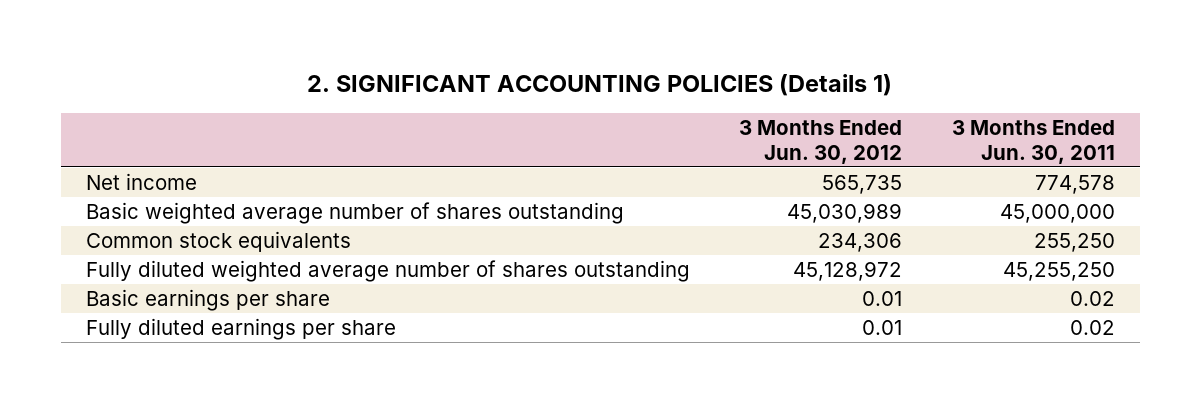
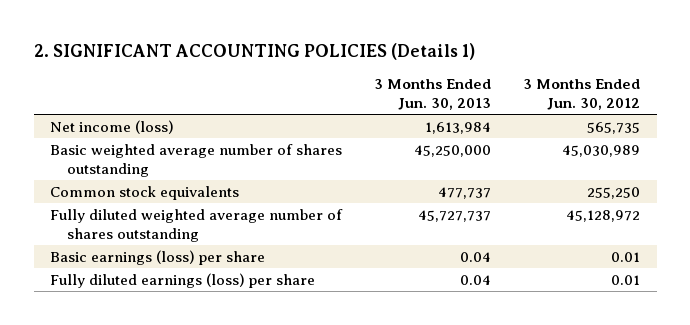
- | 3 Months Ended Jun. 30, 2012 | 3 Months Ended Jun. 30, 2011
+ | 3 Months Ended Jun. 30, 2013 | 3 Months Ended Jun. 30, 2012
- Net income | 565,735 | 774,578
+ Net income (loss) | 1,613,984 | 565,735
- Common stock equivalents | 234,306 | 255,250
+ Common stock equivalents | 477,737 | 255,250
- Basic earnings per share | 0.01 | 0.02
- Fully diluted earnings per share | 0.01 | 0.02
+ Basic earnings (loss) per share | 0.04 | 0.01
+ Fully diluted earnings (loss) per share | 0.04 | 0.01

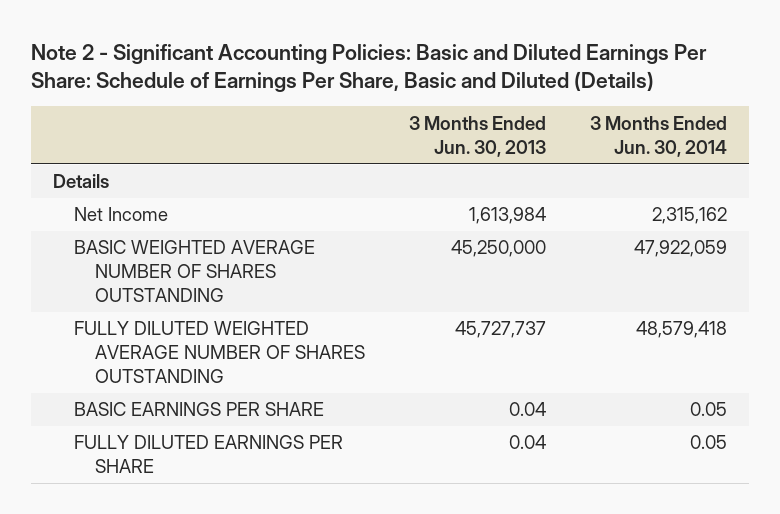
- 2. SIGNIFICANT ACCOUNTING POLICIES (Details 1)
+ Note 2 - Significant Accounting Policies: Basic and Diluted Earnings Per Share: Schedule of Earnings Per Share, Basic and Diluted (Details)
- | 3 Months Ended Jun. 30, 2013 | 3 Months Ended Jun. 30, 2012
+ | 3 Months Ended Jun. 30, 2013 | 3 Months Ended Jun. 30, 2014
- Net income (loss) | 1,613,984 | 565,735
- Basic weighted average number of shares outstanding | 45,250,000 | 45,030,989
- Common stock equivalents | 477,737 | 255,250
- Fully diluted weighted average number of shares outstanding | 45,727,737 | 45,128,972
- Basic earnings (loss) per share | 0.04 | 0.01
- Fully diluted earnings (loss) per share | 0.04 | 0.01
+ Details
+ Net Income | 1,613,984 | 2,315,162
+ BASIC WEIGHTED AVERAGE NUMBER OF SHARES OUTSTANDING | 45,250,000 | 47,922,059
+ FULLY DILUTED WEIGHTED AVERAGE NUMBER OF SHARES OUTSTANDING | 45,727,737 | 48,579,418
+ BASIC EARNINGS PER SHARE | 0.04 | 0.05
+ FULLY DILUTED EARNINGS PER SHARE | 0.04 | 0.05

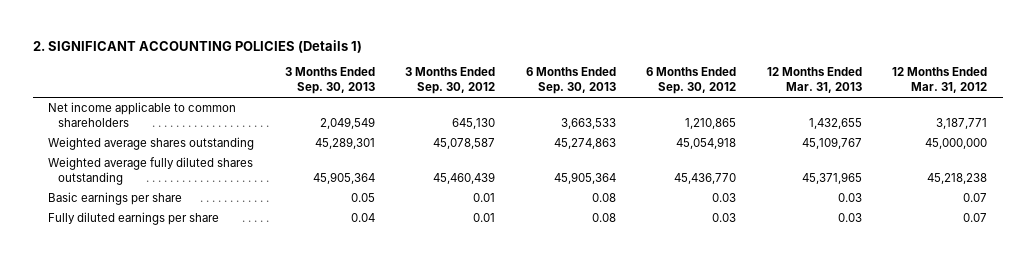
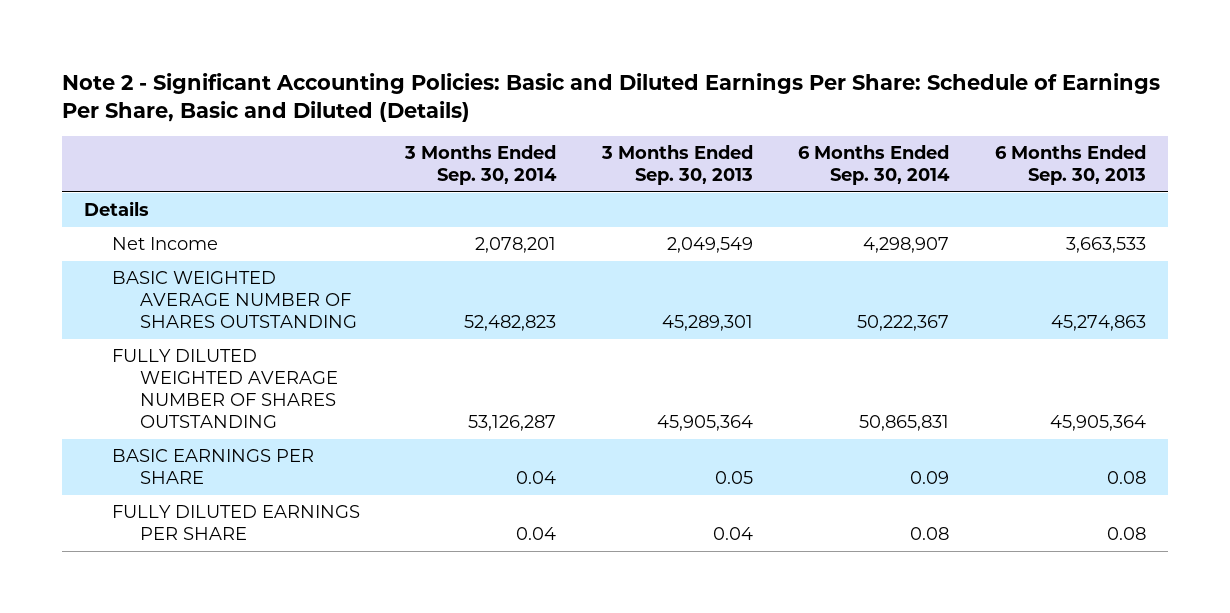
- 2. SIGNIFICANT ACCOUNTING POLICIES (Details 1)
+ Note 2 - Significant Accounting Policies: Basic and Diluted Earnings Per Share: Schedule of Earnings Per Share, Basic and Diluted (Details)
- | 3 Months Ended Sep. 30, 2013 | 3 Months Ended Sep. 30, 2012 | 6 Months Ended Sep. 30, 2013 | 6 Months Ended Sep. 30, 2012 | 12 Months Ended Mar. 31, 2013 | 12 Months Ended Mar. 31, 2012
+ | 3 Months Ended Sep. 30, 2014 | 3 Months Ended Sep. 30, 2013 | 6 Months Ended Sep. 30, 2014 | 6 Months Ended Sep. 30, 2013
- Net income applicable to common shareholders | 2,049,549 | 645,130 | 3,663,533 | 1,210,865 | 1,432,655 | 3,187,771
- Weighted average shares outstanding | 45,289,301 | 45,078,587 | 45,274,863 | 45,054,918 | 45,109,767 | 45,000,000
- Weighted average fully diluted shares outstanding | 45,905,364 | 45,460,439 | 45,905,364 | 45,436,770 | 45,371,965 | 45,218,238
- Basic earnings per share | 0.05 | 0.01 | 0.08 | 0.03 | 0.03 | 0.07
- Fully diluted earnings per share | 0.04 | 0.01 | 0.08 | 0.03 | 0.03 | 0.07
+ Details
+ Net Income | 2,078,201 | 2,049,549 | 4,298,907 | 3,663,533
+ BASIC WEIGHTED AVERAGE NUMBER OF SHARES OUTSTANDING | 52,482,823 | 45,289,301 | 50,222,367 | 45,274,863
+ FULLY DILUTED WEIGHTED AVERAGE NUMBER OF SHARES OUTSTANDING | 53,126,287 | 45,905,364 | 50,865,831 | 45,905,364
+ BASIC EARNINGS PER SHARE | 0.04 | 0.05 | 0.09 | 0.08
+ FULLY DILUTED EARNINGS PER SHARE | 0.04 | 0.04 | 0.08 | 0.08

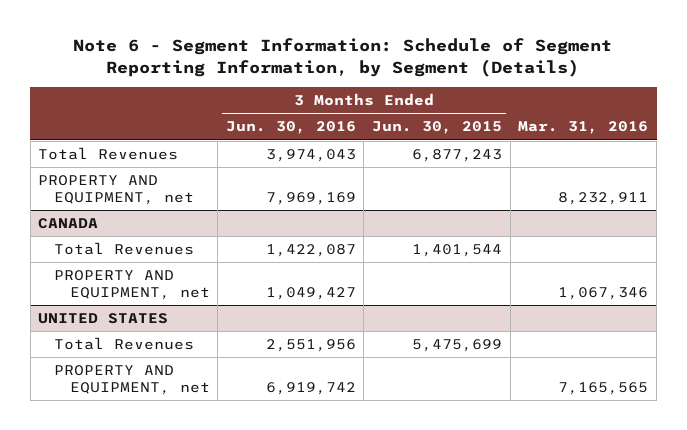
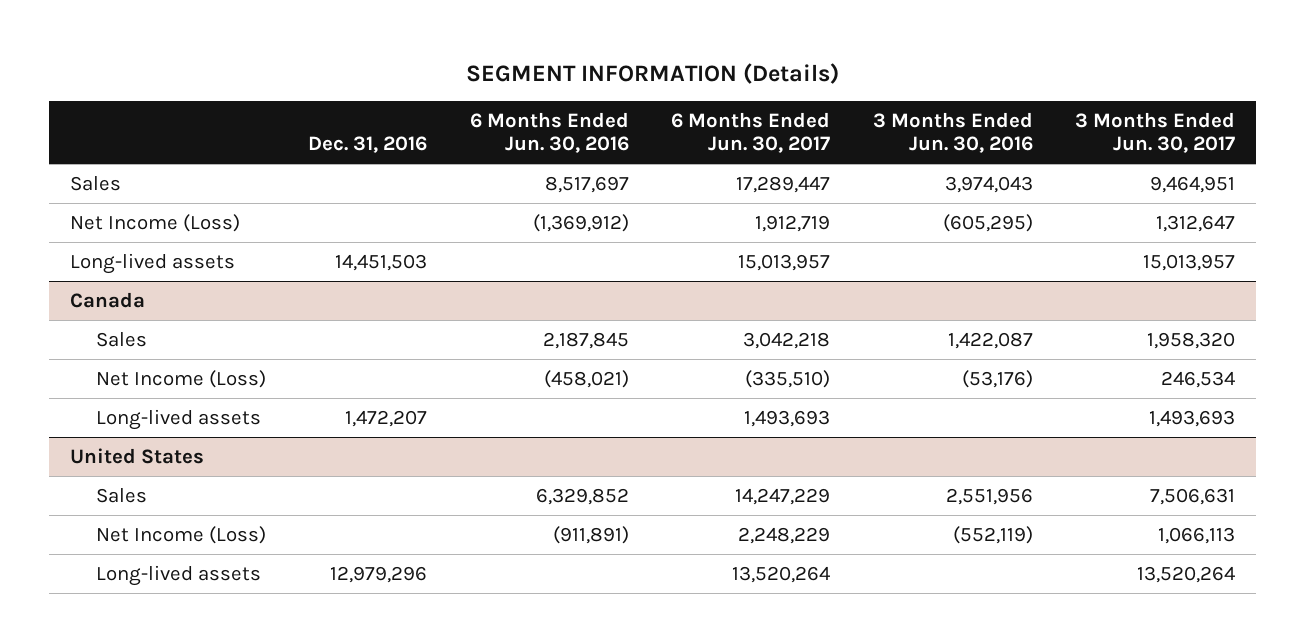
- Note 6 - Segment Information: Schedule of Segment Reporting Information, by Segment (Details)
+ SEGMENT INFORMATION (Details)
- | 3 Months Ended Jun. 30, 2016 | 3 Months Ended Jun. 30, 2015 | Mar. 31, 2016
+ | Dec. 31, 2016 | 6 Months Ended Jun. 30, 2016 | 6 Months Ended Jun. 30, 2017 | 3 Months Ended Jun. 30, 2016 | 3 Months Ended Jun. 30, 2017
- Total Revenues | 3,974,043 | 6,877,243 |
- PROPERTY AND EQUIPMENT, net | 7,969,169 | | 8,232,911
- CANADA
- Total Revenues | 1,422,087 | 1,401,544 |
- PROPERTY AND EQUIPMENT, net | 1,049,427 | | 1,067,346
- UNITED STATES
- Total Revenues | 2,551,956 | 5,475,699 |
- PROPERTY AND EQUIPMENT, net | 6,919,742 | | 7,165,565
+ Sales | | 8,517,697 | 17,289,447 | 3,974,043 | 9,464,951
+ Net Income (Loss) | | (1,369,912) | 1,912,719 | (605,295) | 1,312,647
+ Long-lived assets | 14,451,503 | | 15,013,957 | | 15,013,957
+ Canada
+ Sales | | 2,187,845 | 3,042,218 | 1,422,087 | 1,958,320
+ Net Income (Loss) | | (458,021) | (335,510) | (53,176) | 246,534
+ Long-lived assets | 1,472,207 | | 1,493,693 | | 1,493,693
+ United States
+ Sales | | 6,329,852 | 14,247,229 | 2,551,956 | 7,506,631
+ Net Income (Loss) | | (911,891) | 2,248,229 | (552,119) | 1,066,113
+ Long-lived assets | 12,979,296 | | 13,520,264 | | 13,520,264

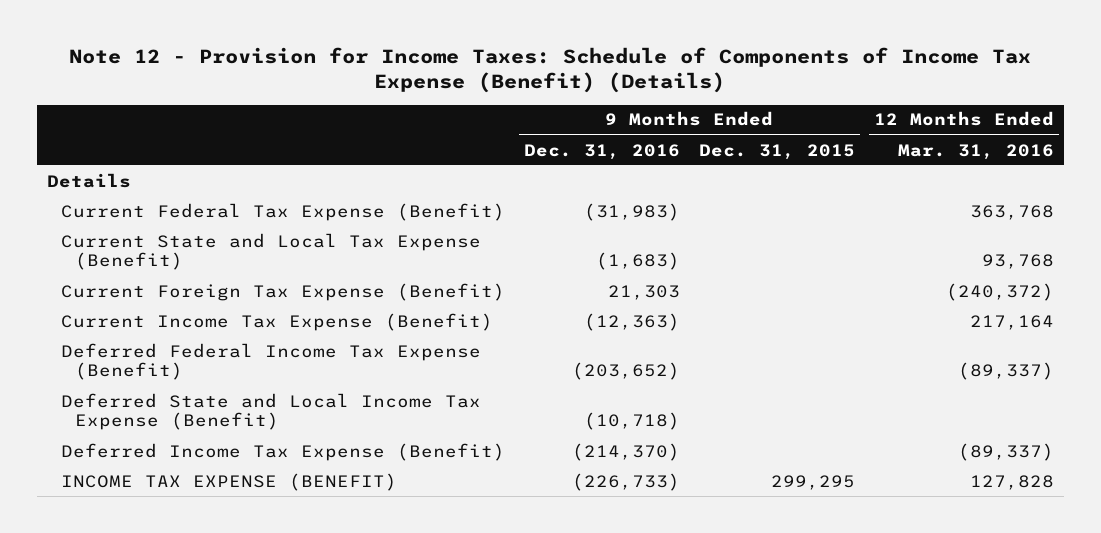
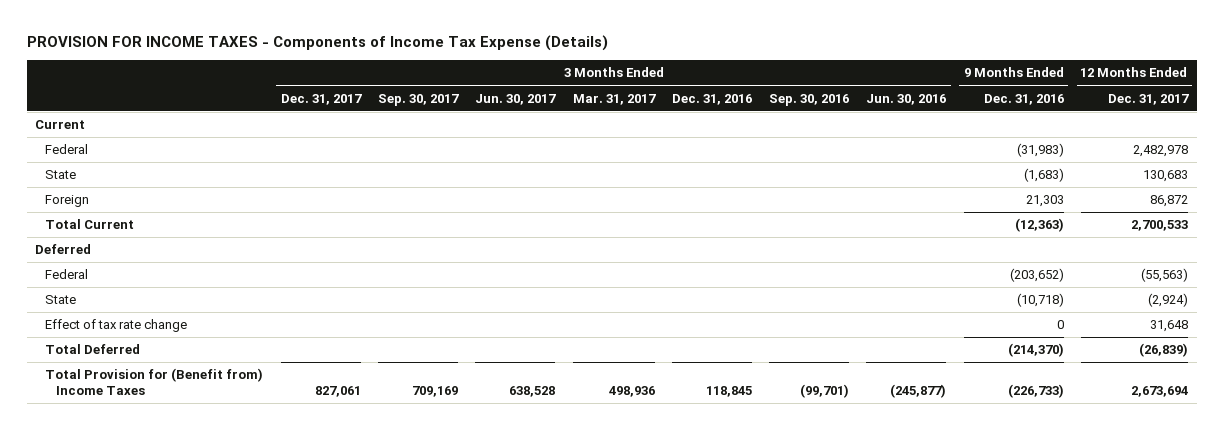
- Note 12 - Provision for Income Taxes: Schedule of Components of Income Tax Expense (Benefit) (Details)
+ PROVISION FOR INCOME TAXES - Components of Income Tax Expense (Details)
- | 9 Months Ended Dec. 31, 2016 | 9 Months Ended Dec. 31, 2015 | 12 Months Ended Mar. 31, 2016
+ | 3 Months Ended Dec. 31, 2017 | 3 Months Ended Sep. 30, 2017 | 3 Months Ended Jun. 30, 2017 | 3 Months Ended Mar. 31, 2017 | 3 Months Ended Dec. 31, 2016 | 3 Months Ended Sep. 30, 2016 | 3 Months Ended Jun. 30, 2016 | 9 Months Ended Dec. 31, 2016 | 12 Months Ended Dec. 31, 2017
- Details
- Current Federal Tax Expense (Benefit) | (31,983) | | 363,768
- Current State and Local Tax Expense (Benefit) | (1,683) | | 93,768
- Current Foreign Tax Expense (Benefit) | 21,303 | | (240,372)
- Current Income Tax Expense (Benefit) | (12,363) | | 217,164
- Deferred Federal Income Tax Expense (Benefit) | (203,652) | | (89,337)
- Deferred State and Local Income Tax Expense (Benefit) | (10,718) | |
- Deferred Income Tax Expense (Benefit) | (214,370) | | (89,337)
- INCOME TAX EXPENSE (BENEFIT) | (226,733) | 299,295 | 127,828
+ Current
+ Federal | | | | | | | | (31,983) | 2,482,978
+ State | | | | | | | | (1,683) | 130,683
+ Foreign | | | | | | | | 21,303 | 86,872
+ Total Current | | | | | | | | (12,363) | 2,700,533
+ Deferred
+ Federal | | | | | | | | (203,652) | (55,563)
+ State | | | | | | | | (10,718) | (2,924)
+ Effect of tax rate change | | | | | | | | 0 | 31,648
+ Total Deferred | | | | | | | | (214,370) | (26,839)
+ Total Provision for (Benefit from) Income Taxes | 827,061 | 709,169 | 638,528 | 498,936 | 118,845 | (99,701) | (245,877) | (226,733) | 2,673,694

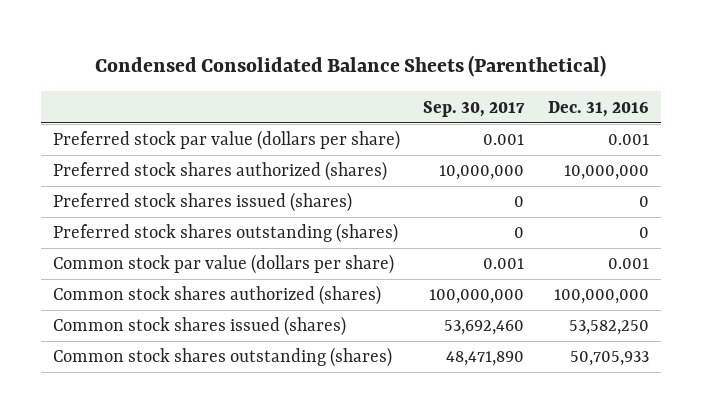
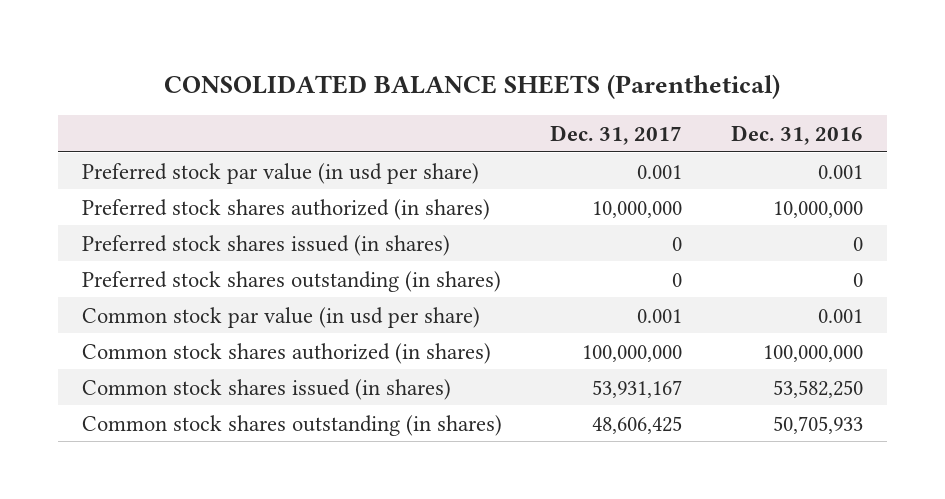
- Condensed Consolidated Balance Sheets (Parenthetical)
+ CONSOLIDATED BALANCE SHEETS (Parenthetical)
- | Sep. 30, 2017 | Dec. 31, 2016
+ | Dec. 31, 2017 | Dec. 31, 2016
- Preferred stock par value (dollars per share) | 0.001 | 0.001
- Preferred stock shares authorized (shares) | 10,000,000 | 10,000,000
- Preferred stock shares issued (shares) | 0 | 0
- Preferred stock shares outstanding (shares) | 0 | 0
- Common stock par value (dollars per share) | 0.001 | 0.001
- Common stock shares authorized (shares) | 100,000,000 | 100,000,000
- Common stock shares issued (shares) | 53,692,460 | 53,582,250
- Common stock shares outstanding (shares) | 48,471,890 | 50,705,933
+ Preferred stock par value (in usd per share) | 0.001 | 0.001
+ Preferred stock shares authorized (in shares) | 10,000,000 | 10,000,000
+ Preferred stock shares issued (in shares) | 0 | 0
+ Preferred stock shares outstanding (in shares) | 0 | 0
+ Common stock par value (in usd per share) | 0.001 | 0.001
+ Common stock shares authorized (in shares) | 100,000,000 | 100,000,000
+ Common stock shares issued (in shares) | 53,931,167 | 53,582,250
+ Common stock shares outstanding (in shares) | 48,606,425 | 50,705,933

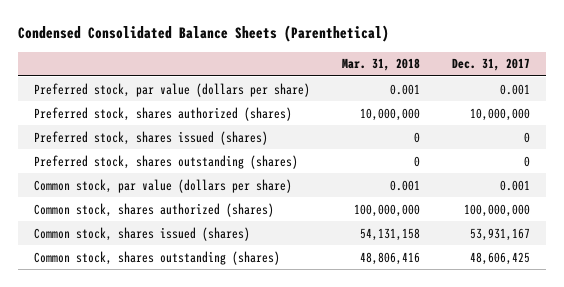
- CONSOLIDATED BALANCE SHEETS (Parenthetical)
+ Condensed Consolidated Balance Sheets (Parenthetical)
- | Dec. 31, 2017 | Dec. 31, 2016
+ | Mar. 31, 2018 | Dec. 31, 2017
- Preferred stock par value (in usd per share) | 0.001 | 0.001
- Preferred stock shares authorized (in shares) | 10,000,000 | 10,000,000
- Preferred stock shares issued (in shares) | 0 | 0
- Preferred stock shares outstanding (in shares) | 0 | 0
- Common stock par value (in usd per share) | 0.001 | 0.001
- Common stock shares authorized (in shares) | 100,000,000 | 100,000,000
- Common stock shares issued (in shares) | 53,931,167 | 53,582,250
- Common stock shares outstanding (in shares) | 48,606,425 | 50,705,933
+ Preferred stock, par value (dollars per share) | 0.001 | 0.001
+ Preferred stock, shares authorized (shares) | 10,000,000 | 10,000,000
+ Preferred stock, shares issued (shares) | 0 | 0
+ Preferred stock, shares outstanding (shares) | 0 | 0
+ Common stock, par value (dollars per share) | 0.001 | 0.001
+ Common stock, shares authorized (shares) | 100,000,000 | 100,000,000
+ Common stock, shares issued (shares) | 54,131,158 | 53,931,167
+ Common stock, shares outstanding (shares) | 48,806,416 | 48,606,425

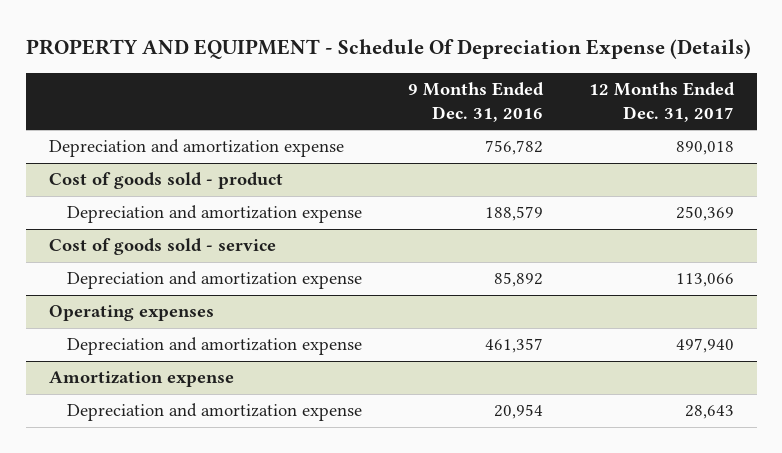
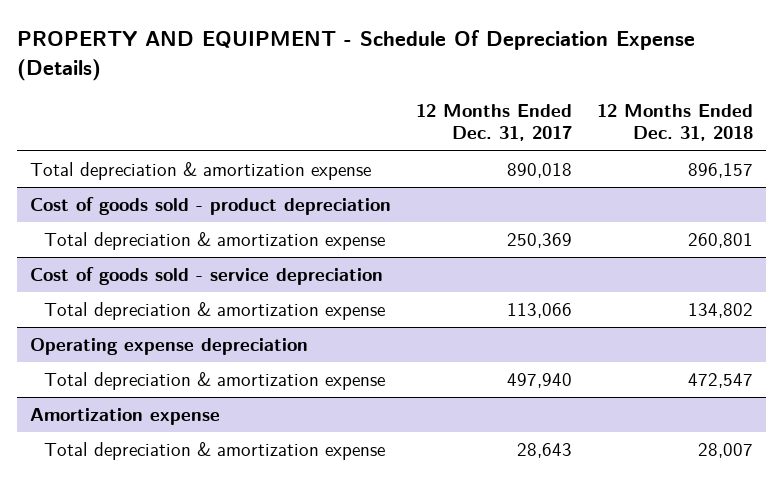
- | 9 Months Ended Dec. 31, 2016 | 12 Months Ended Dec. 31, 2017
+ | 12 Months Ended Dec. 31, 2017 | 12 Months Ended Dec. 31, 2018
- Depreciation and amortization expense | 756,782 | 890,018
- Cost of goods sold - product
- Depreciation and amortization expense | 188,579 | 250,369
- Cost of goods sold - service
- Depreciation and amortization expense | 85,892 | 113,066
- Operating expenses
- Depreciation and amortization expense | 461,357 | 497,940
+ Total depreciation & amortization expense | 890,018 | 896,157
+ Cost of goods sold - product depreciation
+ Total depreciation & amortization expense | 250,369 | 260,801
+ Cost of goods sold - service depreciation
+ Total depreciation & amortization expense | 113,066 | 134,802
+ Operating expense depreciation
+ Total depreciation & amortization expense | 497,940 | 472,547
@ Amortization expense
- Depreciation and amortization expense | 20,954 | 28,643
+ Total depreciation & amortization expense | 28,643 | 28,007

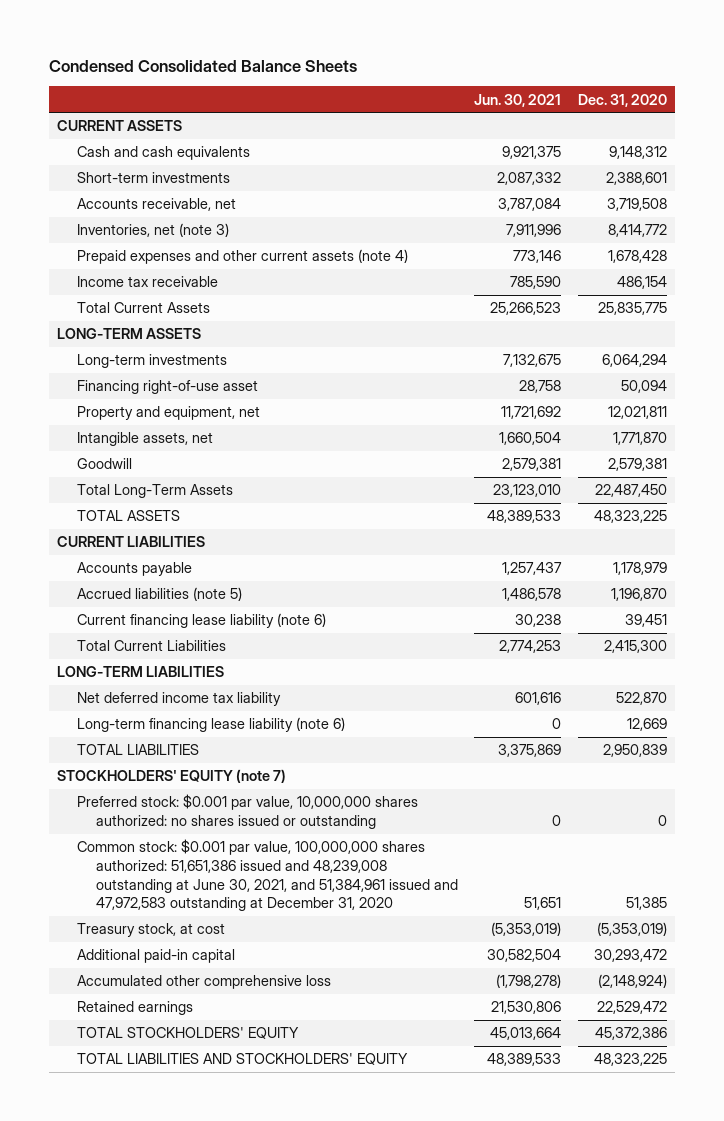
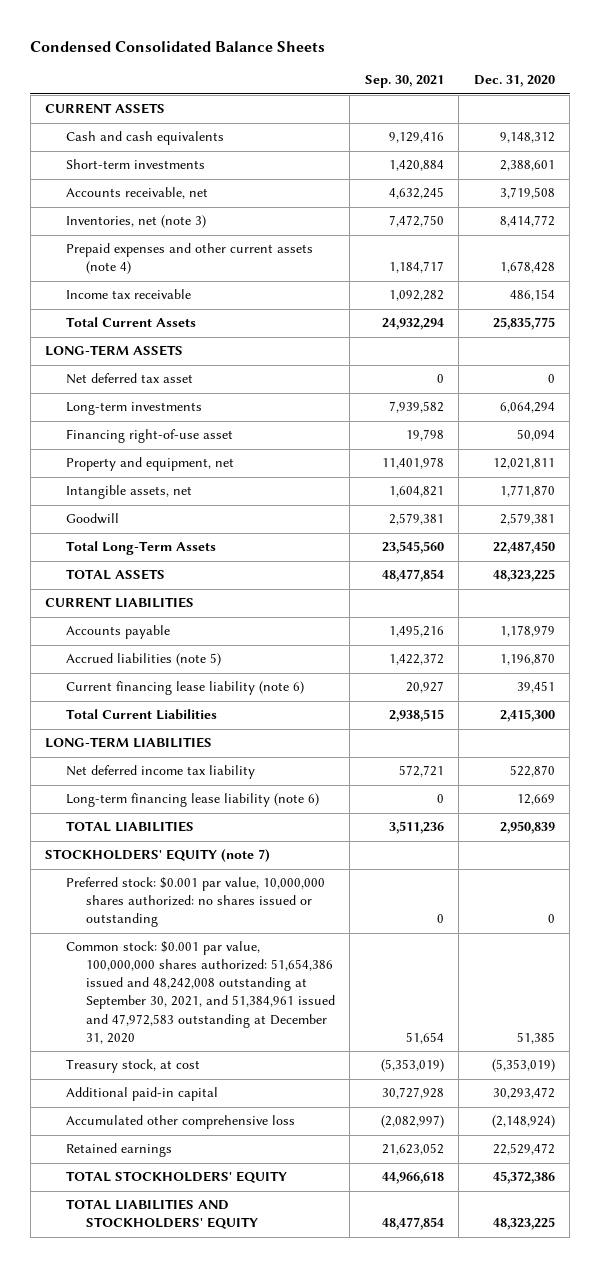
- | Jun. 30, 2021 | Dec. 31, 2020
+ | Sep. 30, 2021 | Dec. 31, 2020
+ Net deferred tax asset | 0 | 0
- Common stock: $0.001 par value, 100,000,000 shares authorized: 51,651,386 issued and 48,239,008 outstanding at June 30, 2021, and 51,384,961 issued and 47,972,583 outstanding at December 31, 2020 | 51,651 | 51,385
+ Common stock: $0.001 par value, 100,000,000 shares authorized: 51,654,386 issued and 48,242,008 outstanding at September 30, 2021, and 51,384,961 issued and 47,972,583 outstanding at December 31, 2020 | 51,654 | 51,385

